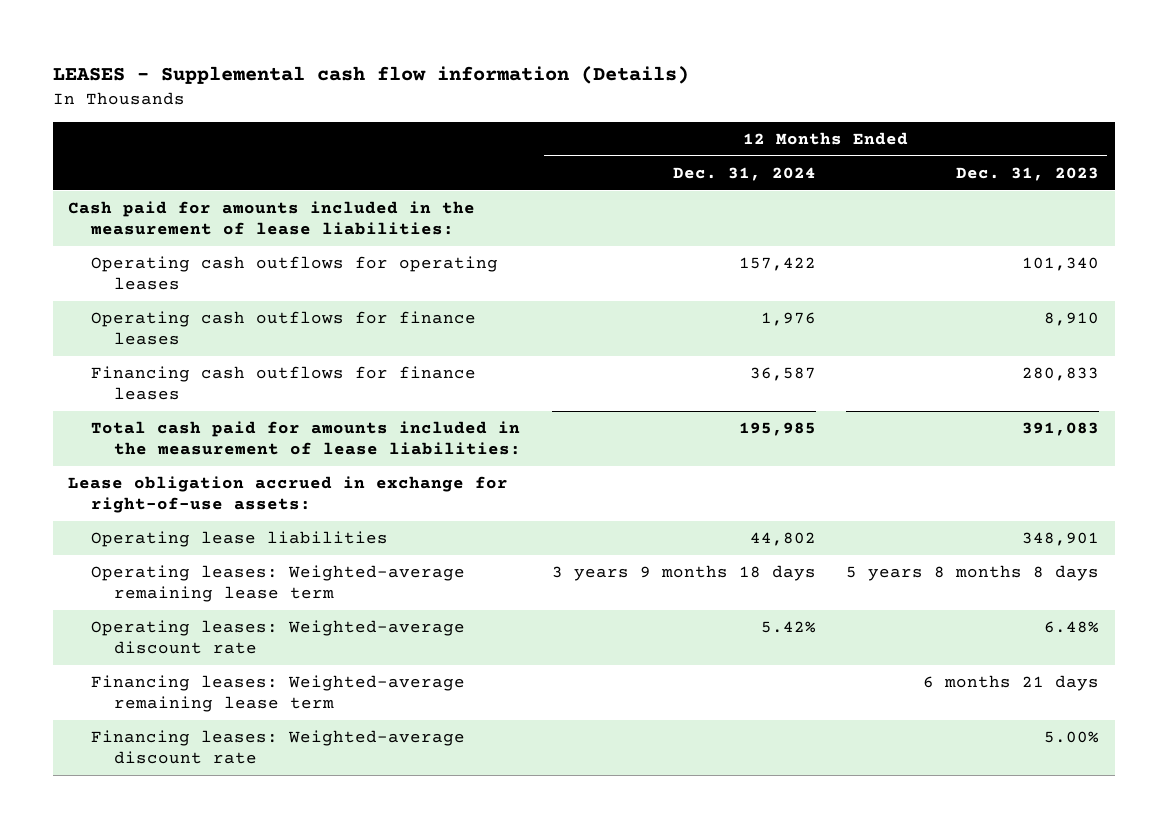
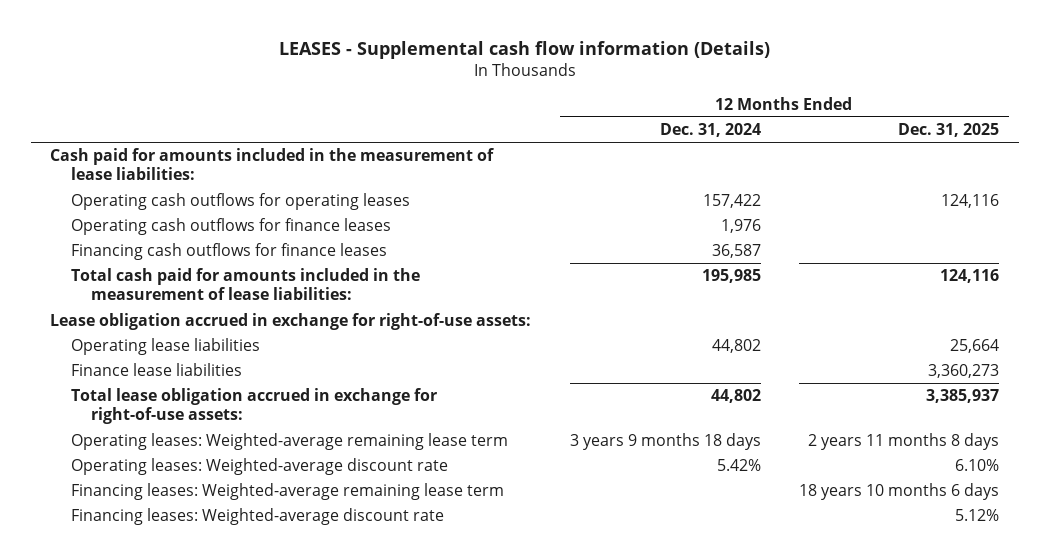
- | 12 Months Ended Dec. 31, 2024 | 12 Months Ended Dec. 31, 2023
+ | 12 Months Ended Dec. 31, 2024 | 12 Months Ended Dec. 31, 2025
+ Finance lease liabilities | | 3,360,273
+ Total lease obligation accrued in exchange for right-of-use assets: | 44,802 | 3,385,937

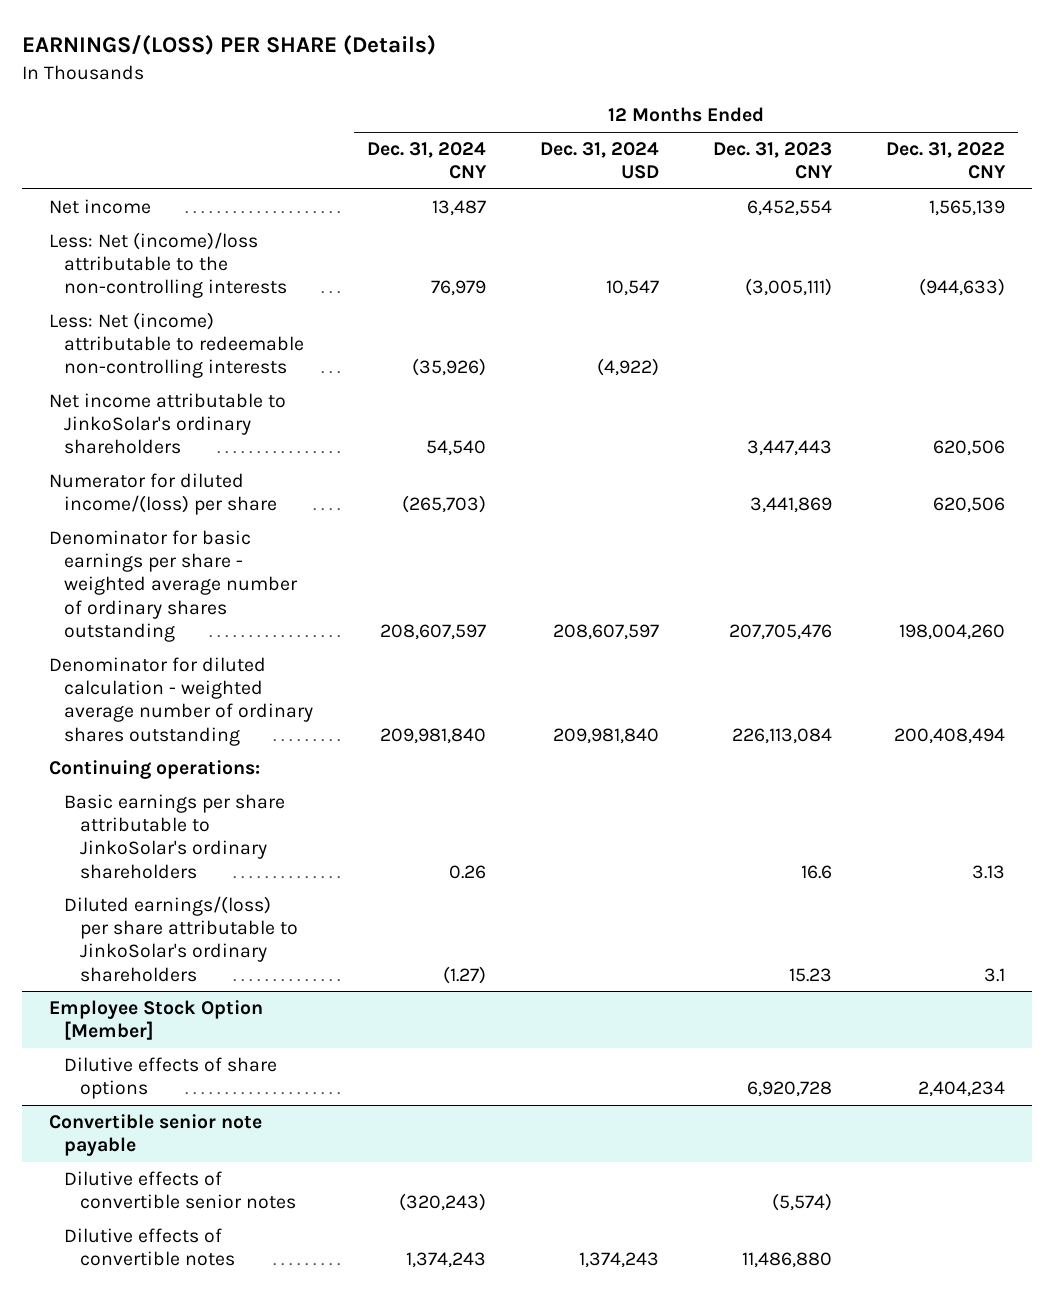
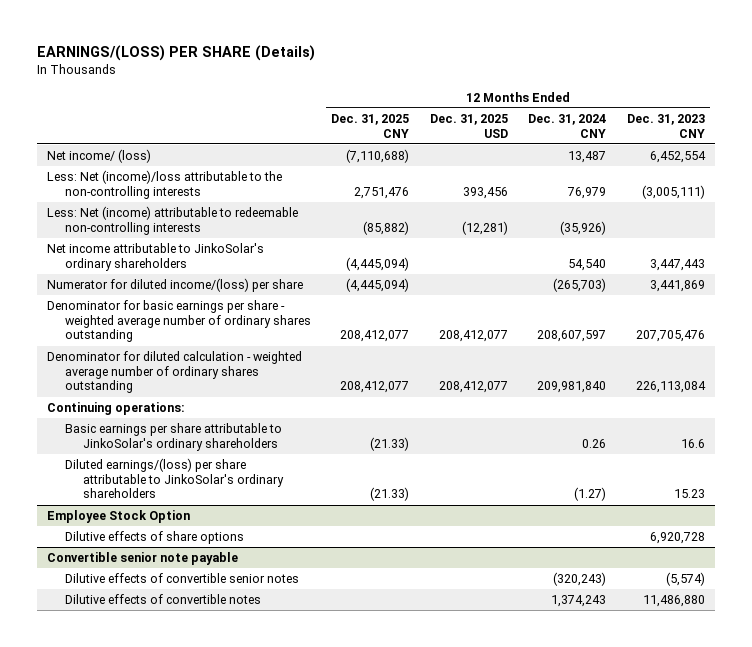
- | 12 Months Ended Dec. 31, 2024 CNY | 12 Months Ended Dec. 31, 2024 USD | 12 Months Ended Dec. 31, 2023 CNY | 12 Months Ended Dec. 31, 2022 CNY
+ | 12 Months Ended Dec. 31, 2025 CNY | 12 Months Ended Dec. 31, 2025 USD | 12 Months Ended Dec. 31, 2024 CNY | 12 Months Ended Dec. 31, 2023 CNY
- Net income | 13,487 | | 6,452,554 | 1,565,139
+ Net income/ (loss) | (7,110,688) | | 13,487 | 6,452,554
- Employee Stock Option [Member]
+ Employee Stock Option

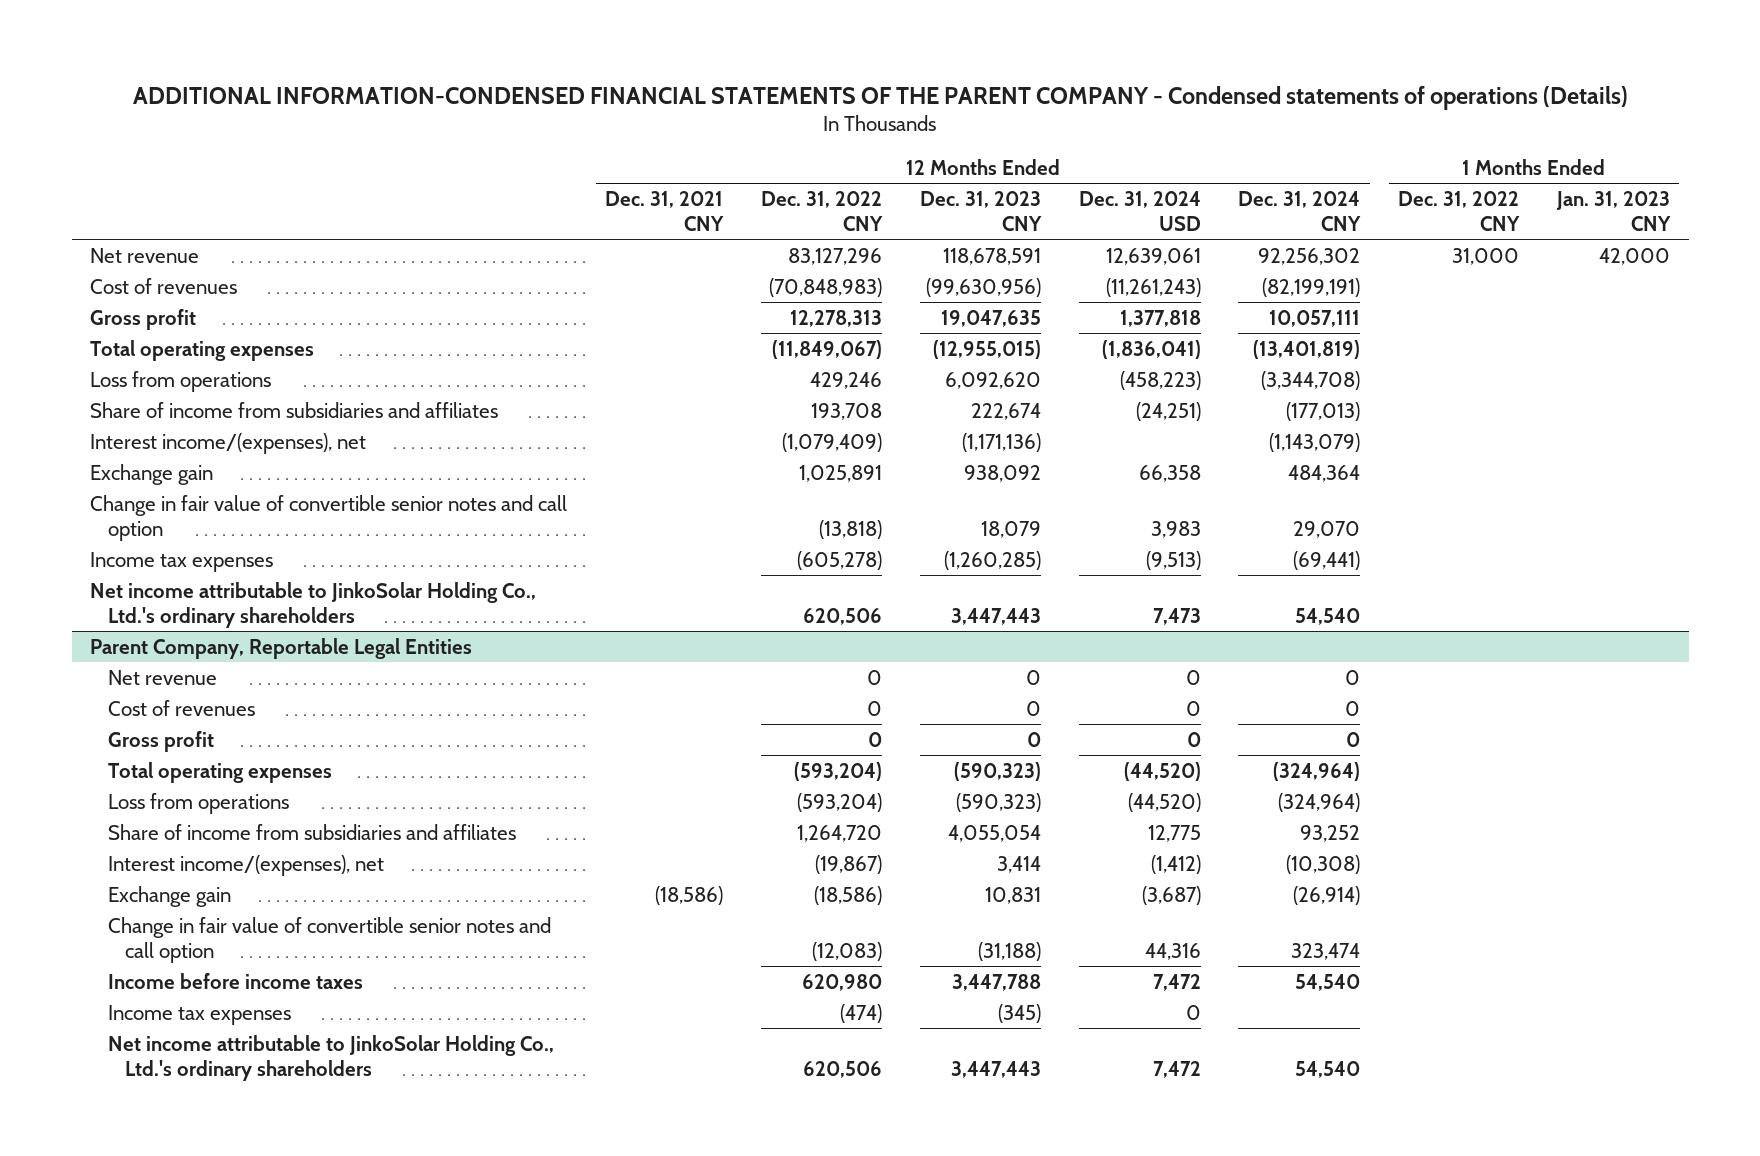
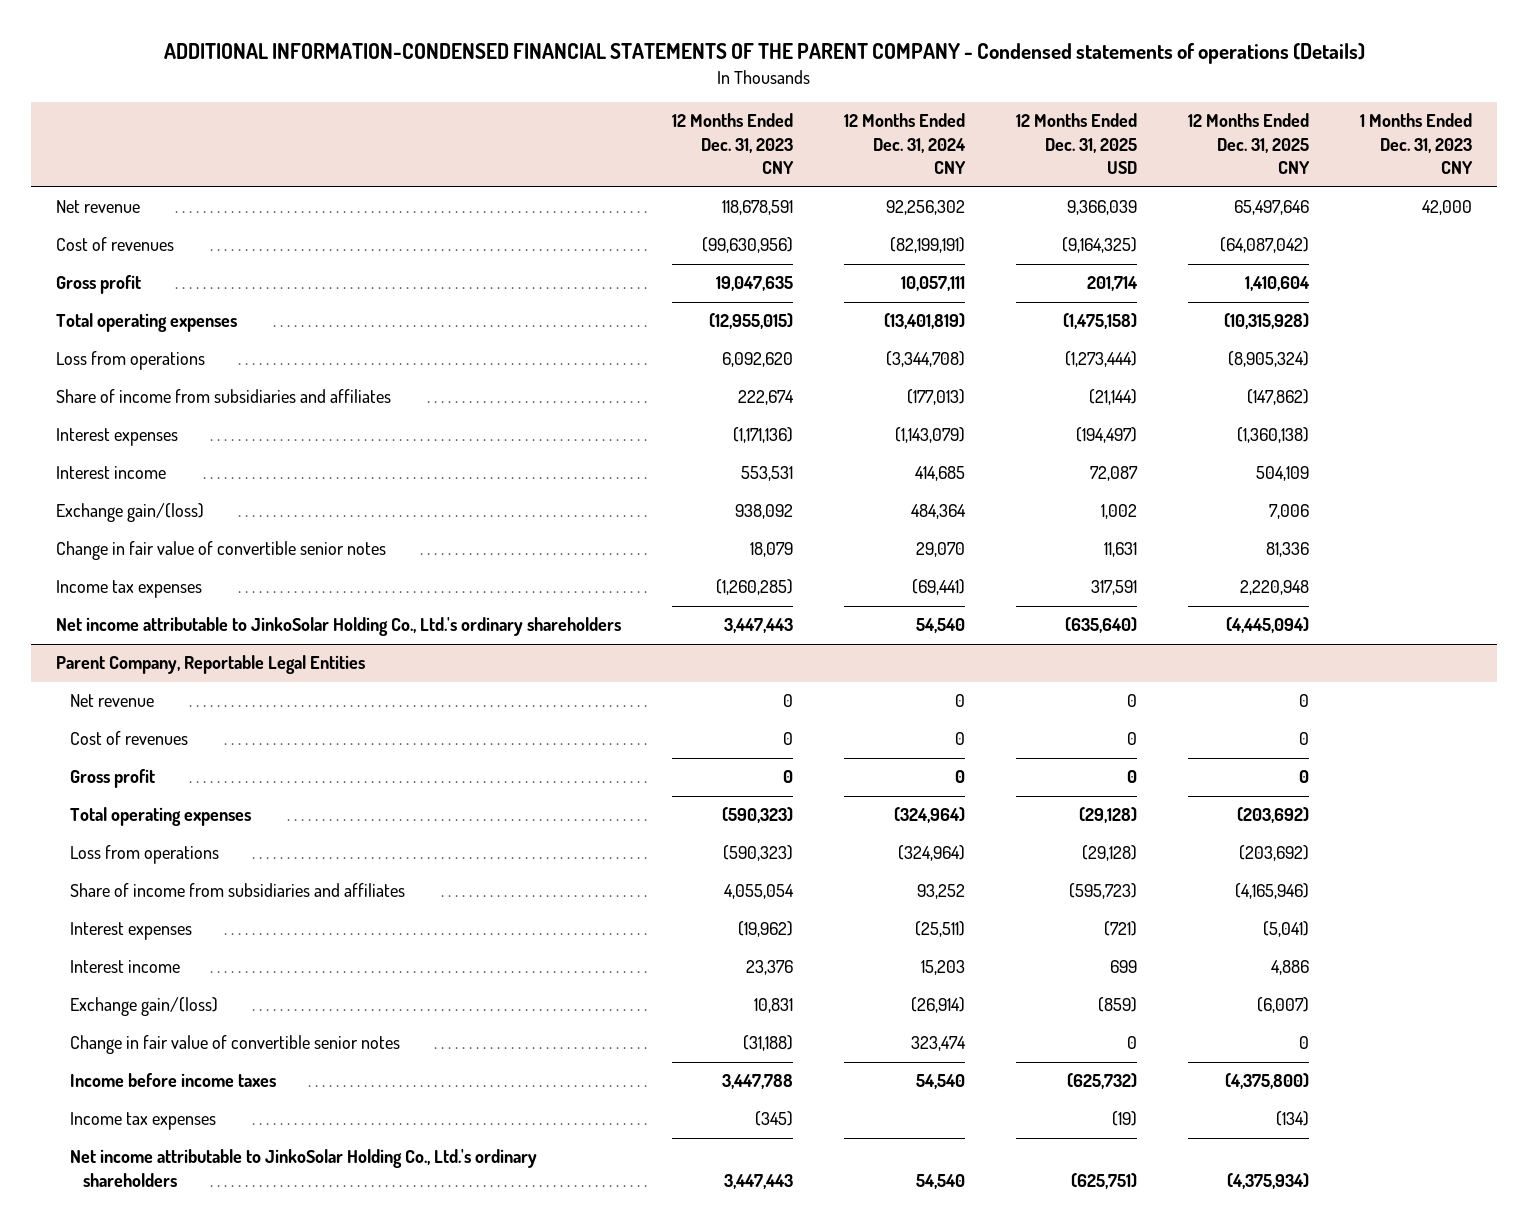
- | 12 Months Ended Dec. 31, 2021 CNY | 12 Months Ended Dec. 31, 2022 CNY | 12 Months Ended Dec. 31, 2023 CNY | 12 Months Ended Dec. 31, 2024 USD | 12 Months Ended Dec. 31, 2024 CNY | 1 Months Ended Dec. 31, 2022 CNY | 1 Months Ended Jan. 31, 2023 CNY
+ | 12 Months Ended Dec. 31, 2023 CNY | 12 Months Ended Dec. 31, 2024 CNY | 12 Months Ended Dec. 31, 2025 USD | 12 Months Ended Dec. 31, 2025 CNY | 1 Months Ended Dec. 31, 2023 CNY
- Interest income/(expenses), net | | (1,079,409) | (1,171,136) | | (1,143,079) | |
- Exchange gain | | 1,025,891 | 938,092 | 66,358 | 484,364 | |
- Change in fair value of convertible senior notes and call option | | (13,818) | 18,079 | 3,983 | 29,070 | |
+ Interest expenses | (1,171,136) | (1,143,079) | (194,497) | (1,360,138) |
+ Interest income | 553,531 | 414,685 | 72,087 | 504,109 |
+ Exchange gain/(loss) | 938,092 | 484,364 | 1,002 | 7,006 |
+ Change in fair value of convertible senior notes | 18,079 | 29,070 | 11,631 | 81,336 |
@ Parent Company, Reportable Legal Entities
- Interest income/(expenses), net | | (19,867) | 3,414 | (1,412) | (10,308) | |
- Exchange gain | (18,586) | (18,586) | 10,831 | (3,687) | (26,914) | |
- Change in fair value of convertible senior notes and call option | | (12,083) | (31,188) | 44,316 | 323,474 | |
+ Interest expenses | (19,962) | (25,511) | (721) | (5,041) |
+ Interest income | 23,376 | 15,203 | 699 | 4,886 |
+ Exchange gain/(loss) | 10,831 | (26,914) | (859) | (6,007) |
+ Change in fair value of convertible senior notes | (31,188) | 323,474 | 0 | 0 |

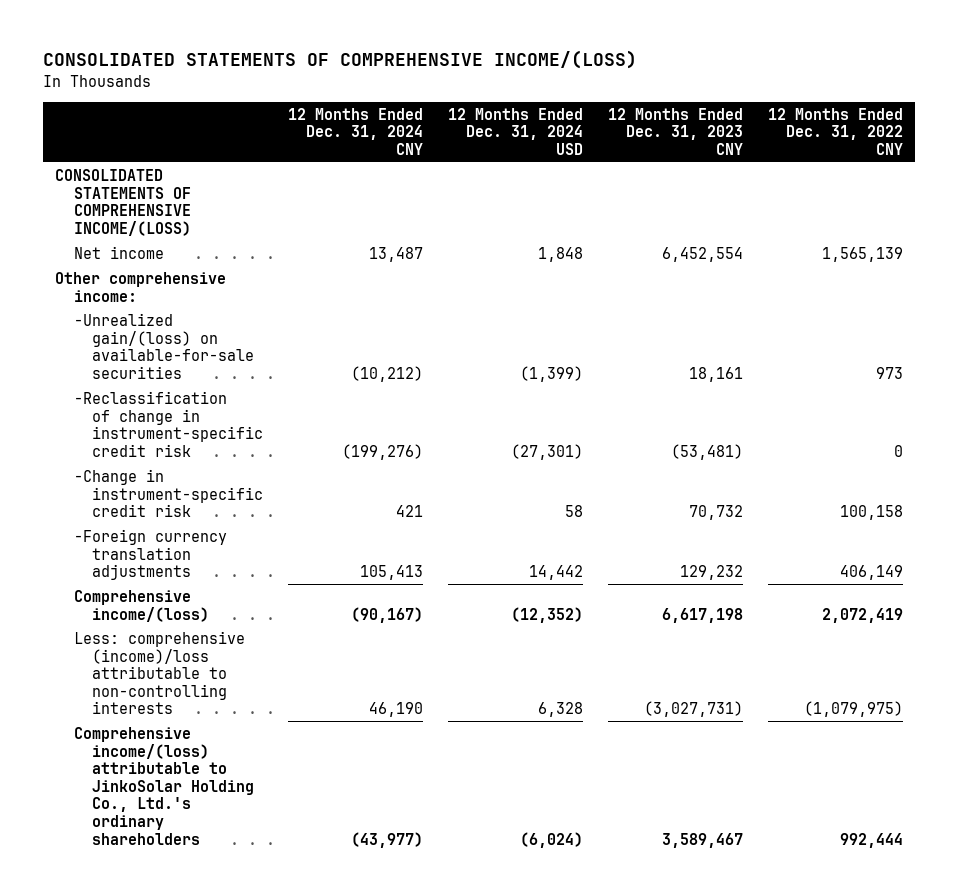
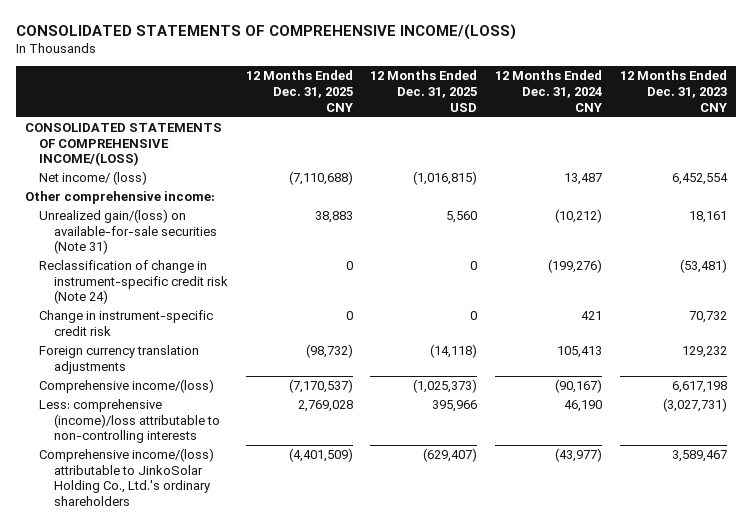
- | 12 Months Ended Dec. 31, 2024 CNY | 12 Months Ended Dec. 31, 2024 USD | 12 Months Ended Dec. 31, 2023 CNY | 12 Months Ended Dec. 31, 2022 CNY
+ | 12 Months Ended Dec. 31, 2025 CNY | 12 Months Ended Dec. 31, 2025 USD | 12 Months Ended Dec. 31, 2024 CNY | 12 Months Ended Dec. 31, 2023 CNY
- Net income | 13,487 | 1,848 | 6,452,554 | 1,565,139
+ Net income/ (loss) | (7,110,688) | (1,016,815) | 13,487 | 6,452,554
- -Unrealized gain/(loss) on available-for-sale securities | (10,212) | (1,399) | 18,161 | 973
- -Reclassification of change in instrument-specific credit risk | (199,276) | (27,301) | (53,481) | 0
- -Change in instrument-specific credit risk | 421 | 58 | 70,732 | 100,158
- -Foreign currency translation adjustments | 105,413 | 14,442 | 129,232 | 406,149
+ Unrealized gain/(loss) on available-for-sale securities (Note 31) | 38,883 | 5,560 | (10,212) | 18,161
+ Reclassification of change in instrument-specific credit risk (Note 24) | 0 | 0 | (199,276) | (53,481)
+ Change in instrument-specific credit risk | 0 | 0 | 421 | 70,732
+ Foreign currency translation adjustments | (98,732) | (14,118) | 105,413 | 129,232

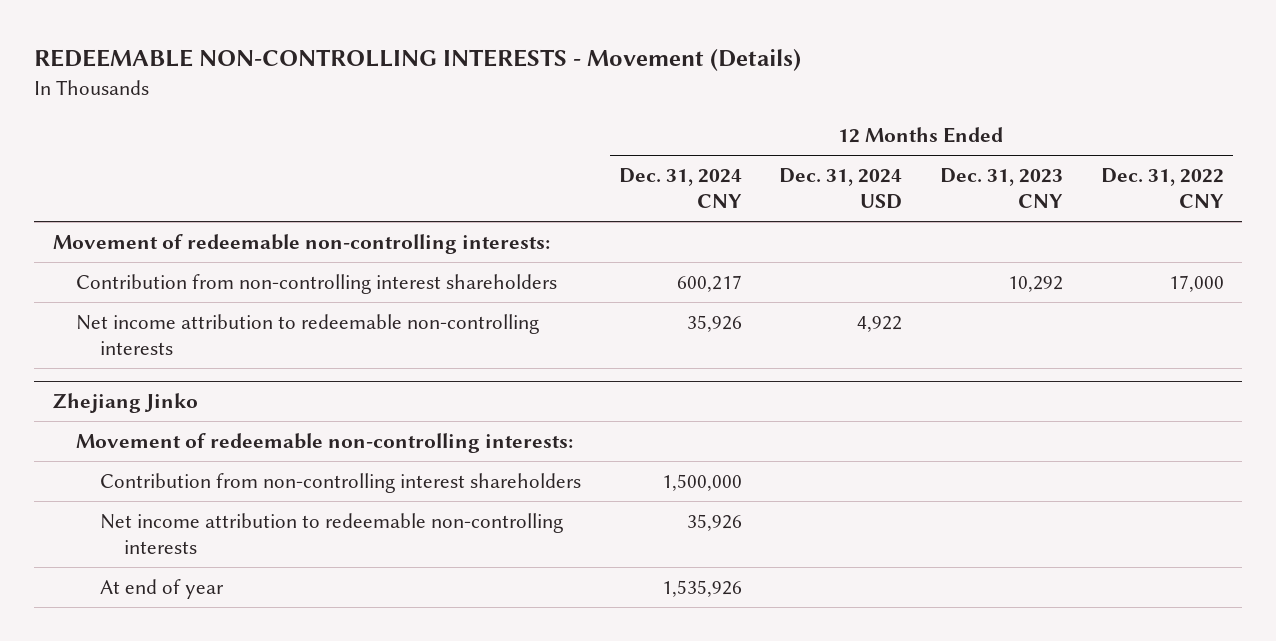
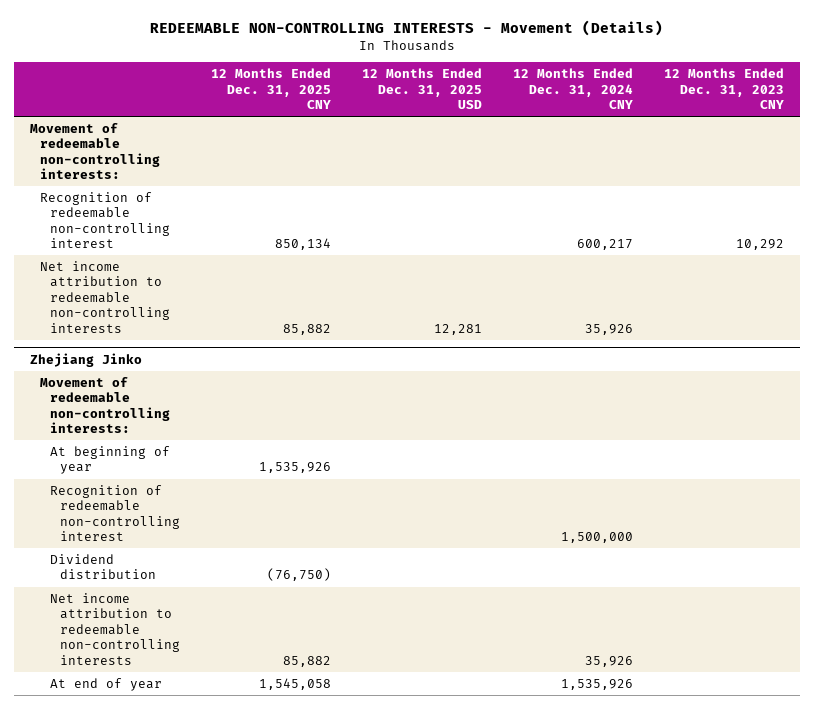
- | 12 Months Ended Dec. 31, 2024 CNY | 12 Months Ended Dec. 31, 2024 USD | 12 Months Ended Dec. 31, 2023 CNY | 12 Months Ended Dec. 31, 2022 CNY
+ | 12 Months Ended Dec. 31, 2025 CNY | 12 Months Ended Dec. 31, 2025 USD | 12 Months Ended Dec. 31, 2024 CNY | 12 Months Ended Dec. 31, 2023 CNY
- Contribution from non-controlling interest shareholders | 600,217 | | 10,292 | 17,000
+ Recognition of redeemable non-controlling interest | 850,134 | | 600,217 | 10,292
@ Zhejiang Jinko
- Contribution from non-controlling interest shareholders | 1,500,000 | | |
+ At beginning of year | 1,535,926 | | |
+ Recognition of redeemable non-controlling interest | | | 1,500,000 |
+ Dividend distribution | (76,750) | | |

